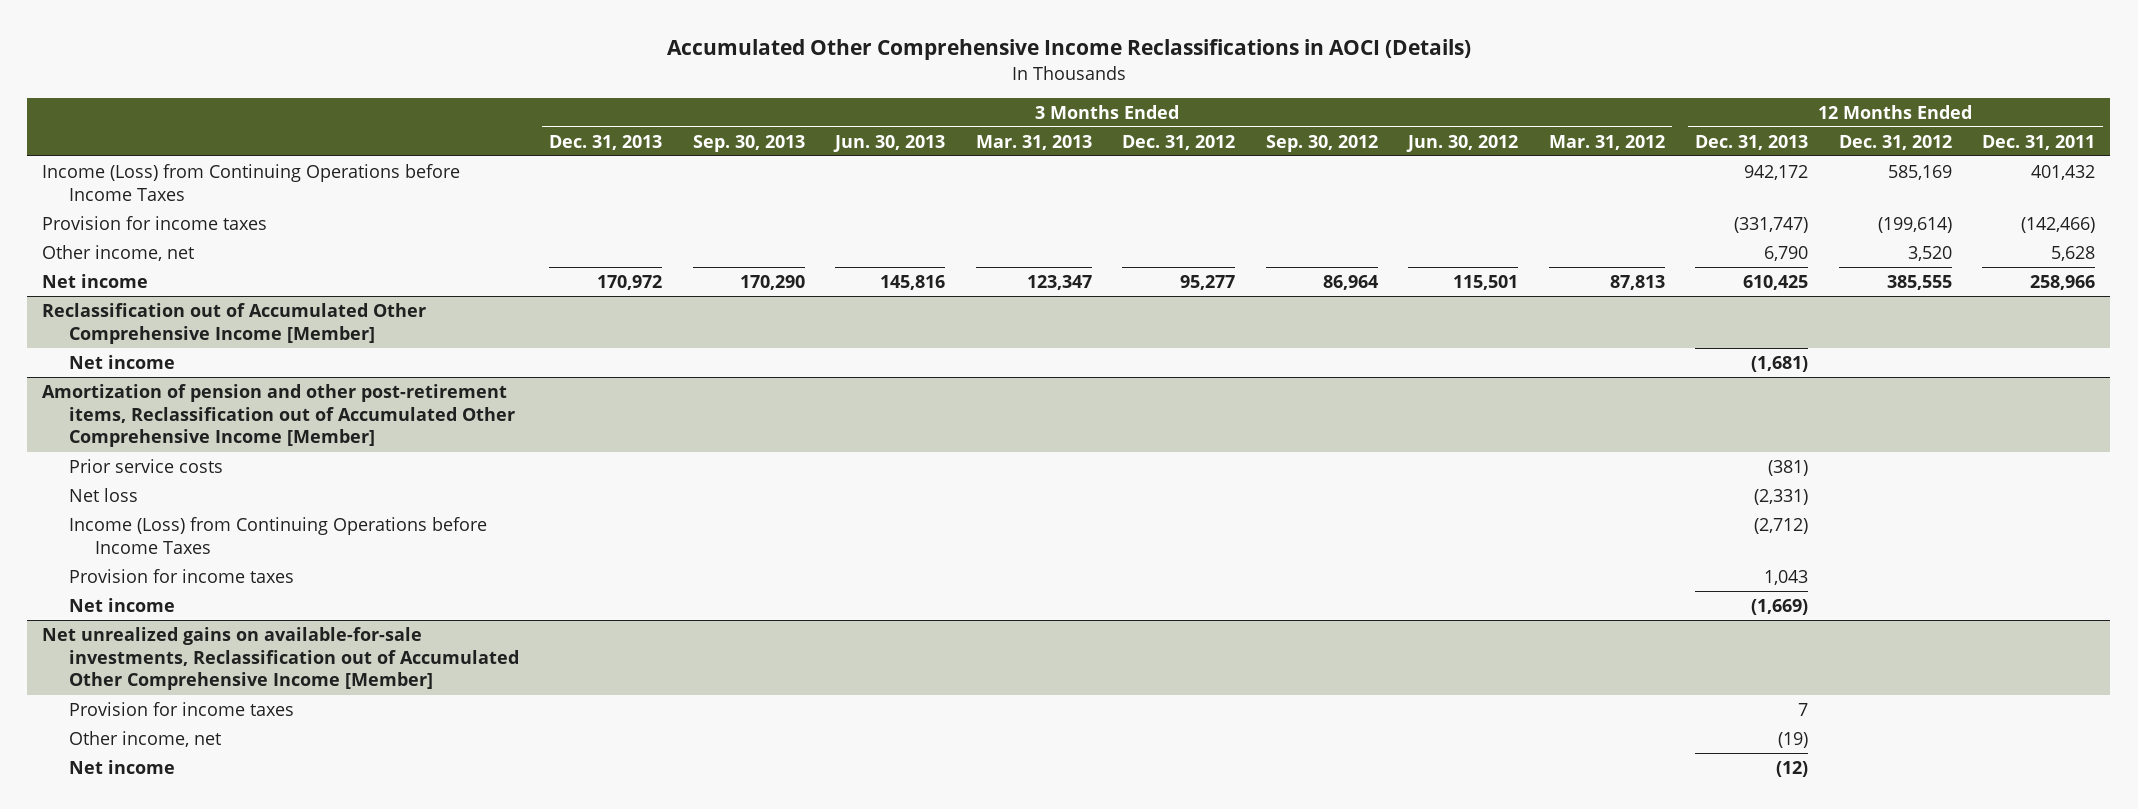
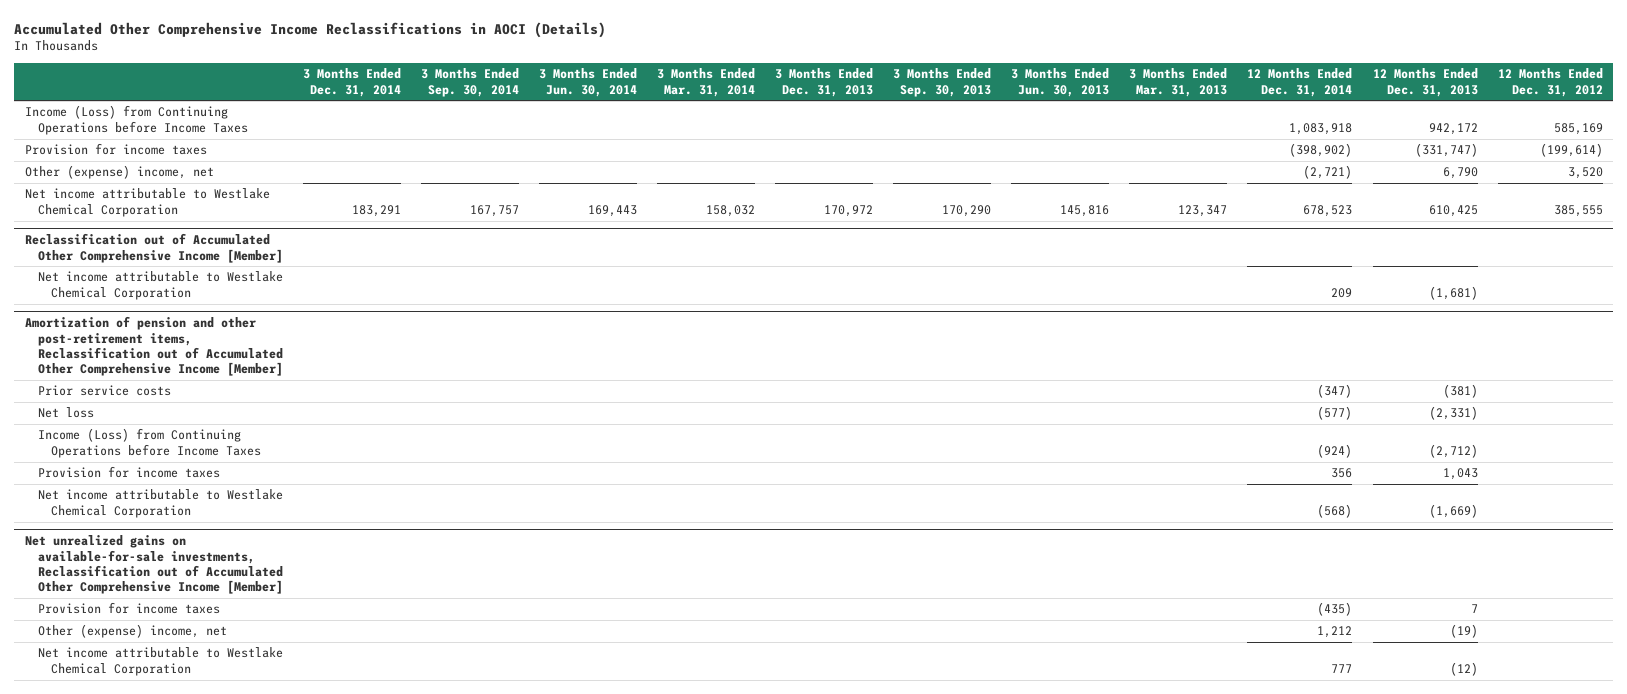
- | 3 Months Ended Dec. 31, 2013 | 3 Months Ended Sep. 30, 2013 | 3 Months Ended Jun. 30, 2013 | 3 Months Ended Mar. 31, 2013 | 3 Months Ended Dec. 31, 2012 | 3 Months Ended Sep. 30, 2012 | 3 Months Ended Jun. 30, 2012 | 3 Months Ended Mar. 31, 2012 | 12 Months Ended Dec. 31, 2013 | 12 Months Ended Dec. 31, 2012 | 12 Months Ended Dec. 31, 2011
+ | 3 Months Ended Dec. 31, 2014 | 3 Months Ended Sep. 30, 2014 | 3 Months Ended Jun. 30, 2014 | 3 Months Ended Mar. 31, 2014 | 3 Months Ended Dec. 31, 2013 | 3 Months Ended Sep. 30, 2013 | 3 Months Ended Jun. 30, 2013 | 3 Months Ended Mar. 31, 2013 | 12 Months Ended Dec. 31, 2014 | 12 Months Ended Dec. 31, 2013 | 12 Months Ended Dec. 31, 2012
- Other income, net | | | | | | | | | 6,790 | 3,520 | 5,628
- Net income | 170,972 | 170,290 | 145,816 | 123,347 | 95,277 | 86,964 | 115,501 | 87,813 | 610,425 | 385,555 | 258,966
+ Other (expense) income, net | | | | | | | | | (2,721) | 6,790 | 3,520
+ Net income attributable to Westlake Chemical Corporation | 183,291 | 167,757 | 169,443 | 158,032 | 170,972 | 170,290 | 145,816 | 123,347 | 678,523 | 610,425 | 385,555
@ Reclassification out of Accumulated Other Comprehensive Income [Member]
- Net income | | | | | | | | | (1,681) | |
+ Net income attributable to Westlake Chemical Corporation | | | | | | | | | 209 | (1,681) |
@ Amortization of pension and other post-retirement items, Reclassification out of Accumulated Other Comprehensive Income [Member]
- Net income | | | | | | | | | (1,669) | |
+ Net income attributable to Westlake Chemical Corporation | | | | | | | | | (568) | (1,669) |
@ Net unrealized gains on available-for-sale investments, Reclassification out of Accumulated Other Comprehensive Income [Member]
- Other income, net | | | | | | | | | (19) | |
- Net income | | | | | | | | | (12) | |
+ Other (expense) income, net | | | | | | | | | 1,212 | (19) |
+ Net income attributable to Westlake Chemical Corporation | | | | | | | | | 777 | (12) |

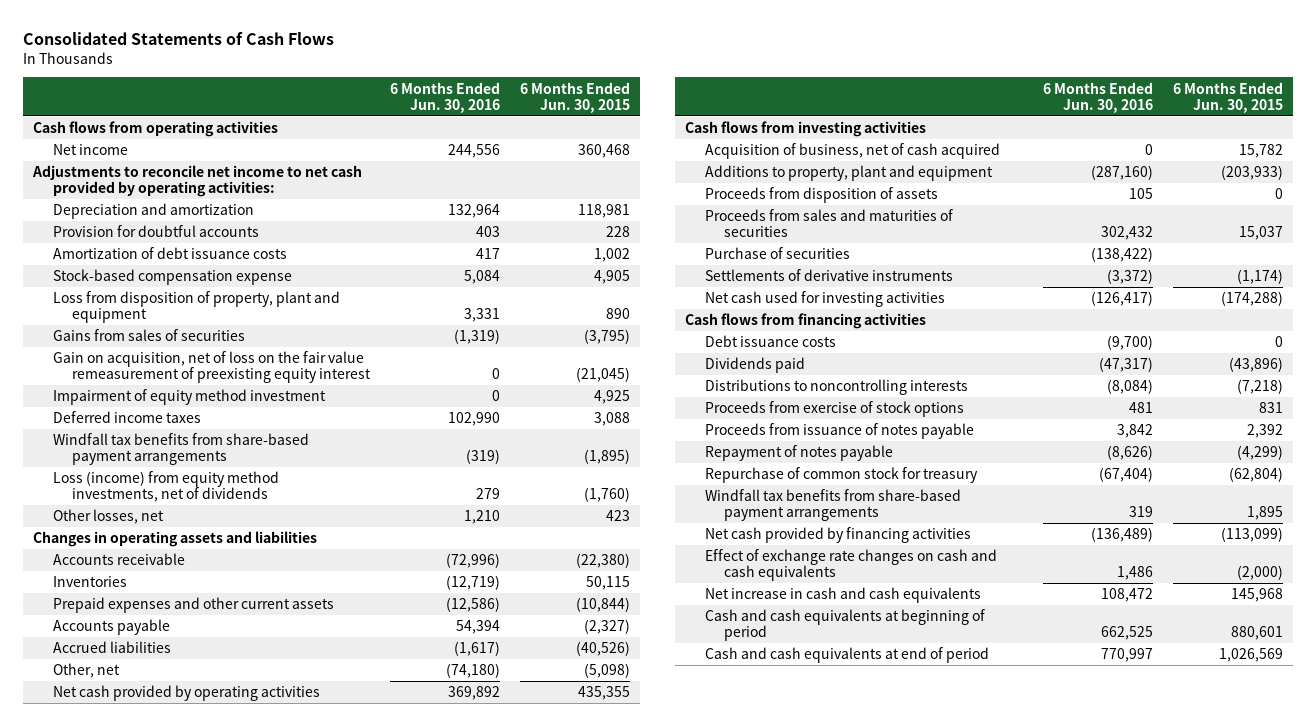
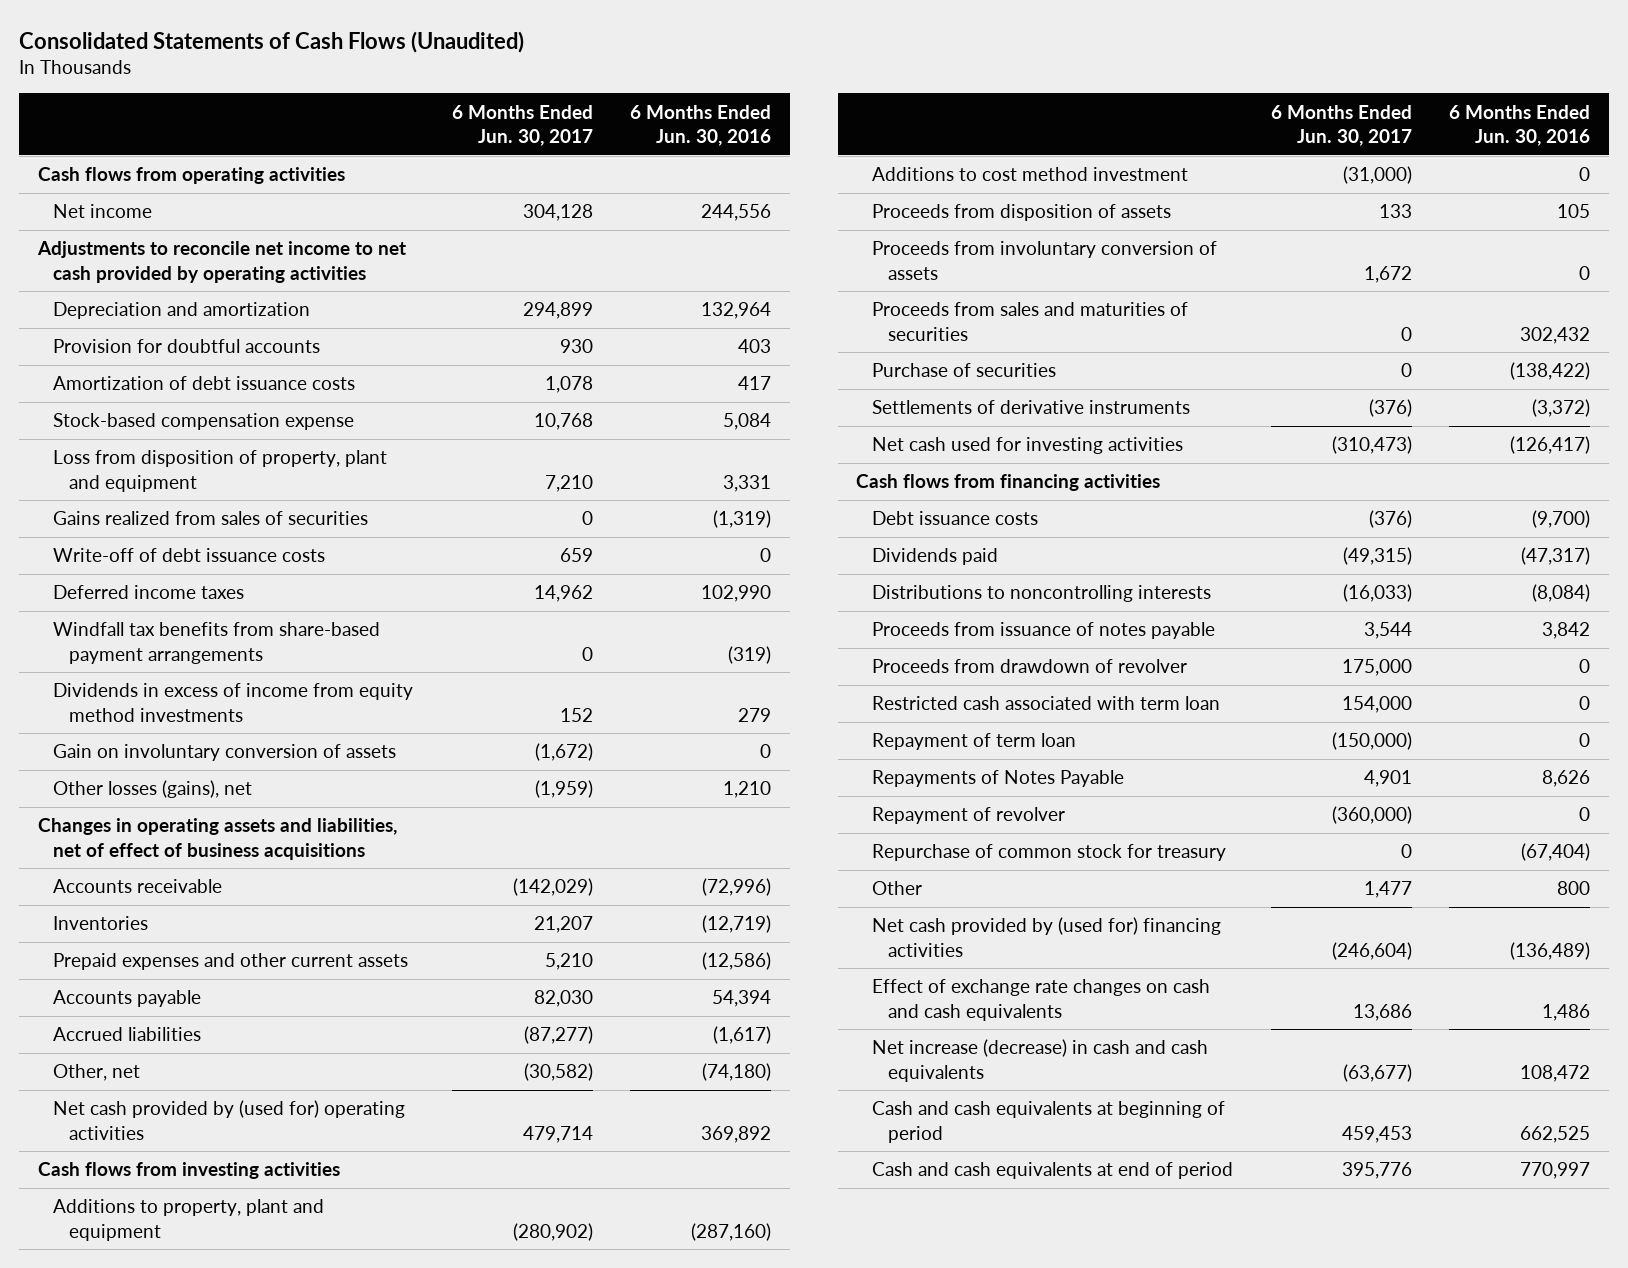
- Consolidated Statements of Cash Flows
+ Consolidated Statements of Cash Flows (Unaudited)
- | 6 Months Ended Jun. 30, 2016 | 6 Months Ended Jun. 30, 2015
+ | 6 Months Ended Jun. 30, 2017 | 6 Months Ended Jun. 30, 2016
- Adjustments to reconcile net income to net cash provided by operating activities:
+ Adjustments to reconcile net income to net cash provided by operating activities
- Gains from sales of securities | (1,319) | (3,795)
- Gain on acquisition, net of loss on the fair value remeasurement of preexisting equity interest | 0 | (21,045)
- Impairment of equity method investment | 0 | 4,925
+ Gains realized from sales of securities | 0 | (1,319)
+ Write-off of debt issuance costs | 659 | 0
- Loss (income) from equity method investments, net of dividends | 279 | (1,760)
- Other losses, net | 1,210 | 423
- Changes in operating assets and liabilities
+ Dividends in excess of income from equity method investments | 152 | 279
+ Gain on involuntary conversion of assets | (1,672) | 0
+ Other losses (gains), net | (1,959) | 1,210
+ Changes in operating assets and liabilities, net of effect of business acquisitions
- Net cash provided by operating activities | 369,892 | 435,355
+ Net cash provided by (used for) operating activities | 479,714 | 369,892
- Acquisition of business, net of cash acquired | 0 | 15,782
+ Additions to cost method investment | (31,000) | 0
+ Proceeds from involuntary conversion of assets | 1,672 | 0
- Proceeds from exercise of stock options | 481 | 831
- Repayment of notes payable | (8,626) | (4,299)
+ Proceeds from drawdown of revolver | 175,000 | 0
+ Restricted cash associated with term loan | 154,000 | 0
+ Repayment of term loan | (150,000) | 0
+ Repayments of Notes Payable | 4,901 | 8,626
+ Repayment of revolver | (360,000) | 0
- Windfall tax benefits from share-based payment arrangements | 319 | 1,895
- Net cash provided by financing activities | (136,489) | (113,099)
+ Other | 1,477 | 800
+ Net cash provided by (used for) financing activities | (246,604) | (136,489)
- Net increase in cash and cash equivalents | 108,472 | 145,968
+ Net increase (decrease) in cash and cash equivalents | (63,677) | 108,472

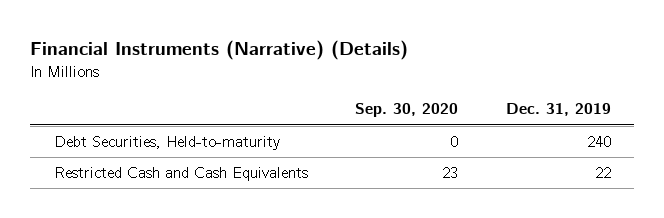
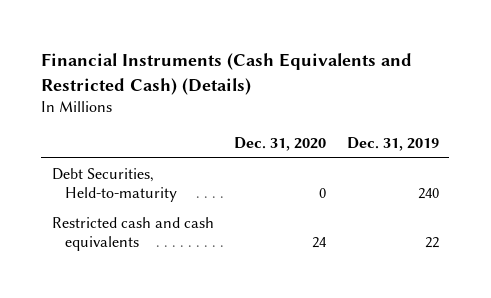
- Financial Instruments (Narrative) (Details)
+ Financial Instruments (Cash Equivalents and Restricted Cash) (Details)
- | Sep. 30, 2020 | Dec. 31, 2019
+ | Dec. 31, 2020 | Dec. 31, 2019
- Restricted Cash and Cash Equivalents | 23 | 22
+ Restricted cash and cash equivalents | 24 | 22

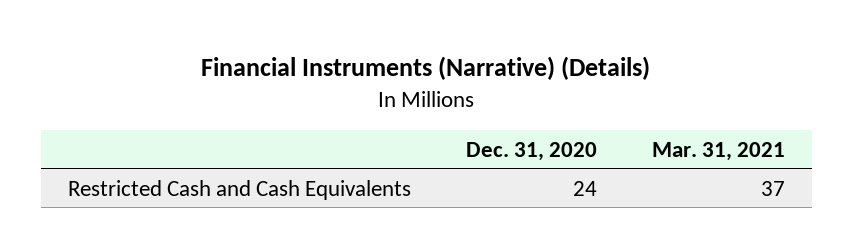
- Financial Instruments (Cash Equivalents and Restricted Cash) (Details)
+ Financial Instruments (Narrative) (Details)
- | Dec. 31, 2020 | Dec. 31, 2019
+ | Dec. 31, 2020 | Mar. 31, 2021
- Debt Securities, Held-to-maturity | 0 | 240
- Restricted cash and cash equivalents | 24 | 22
+ Restricted Cash and Cash Equivalents | 24 | 37

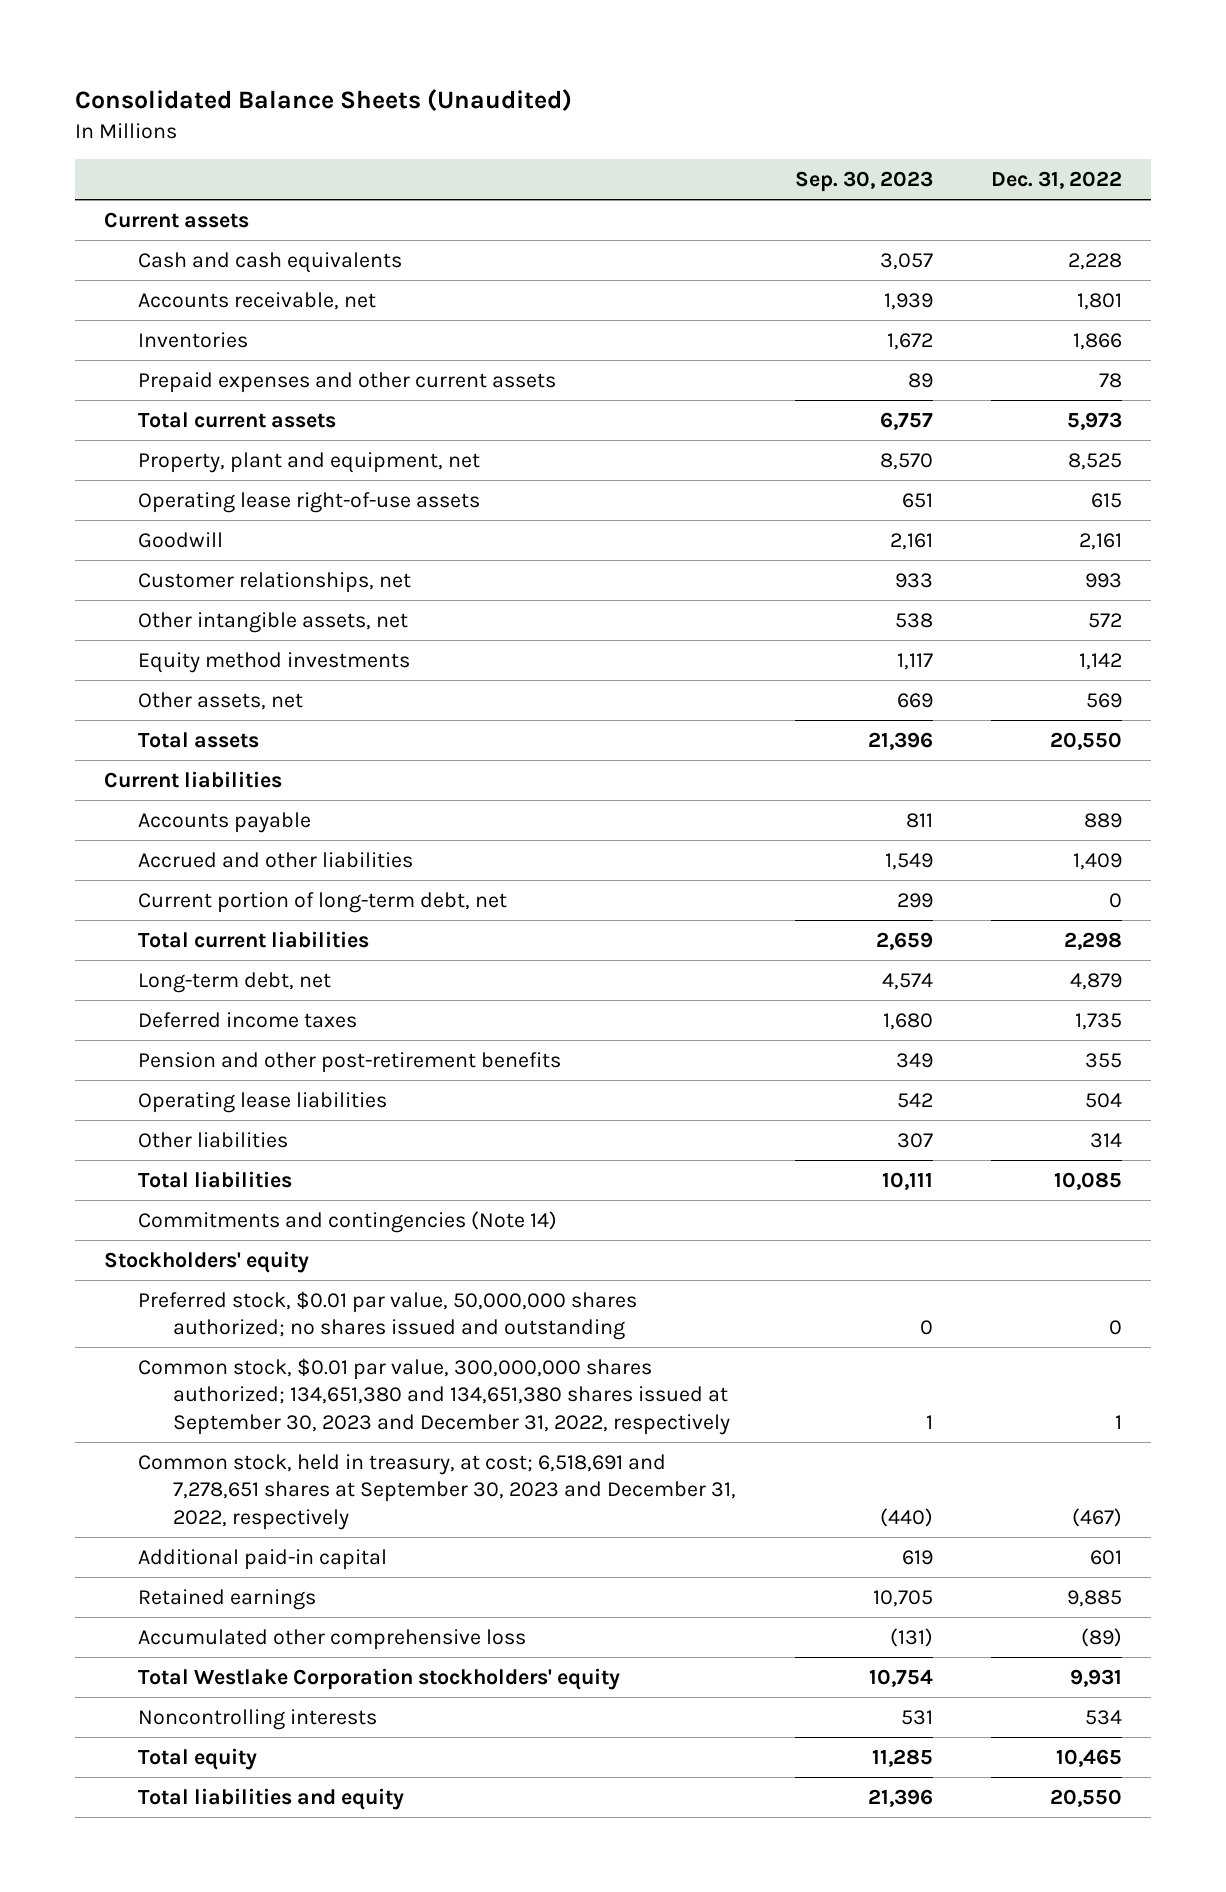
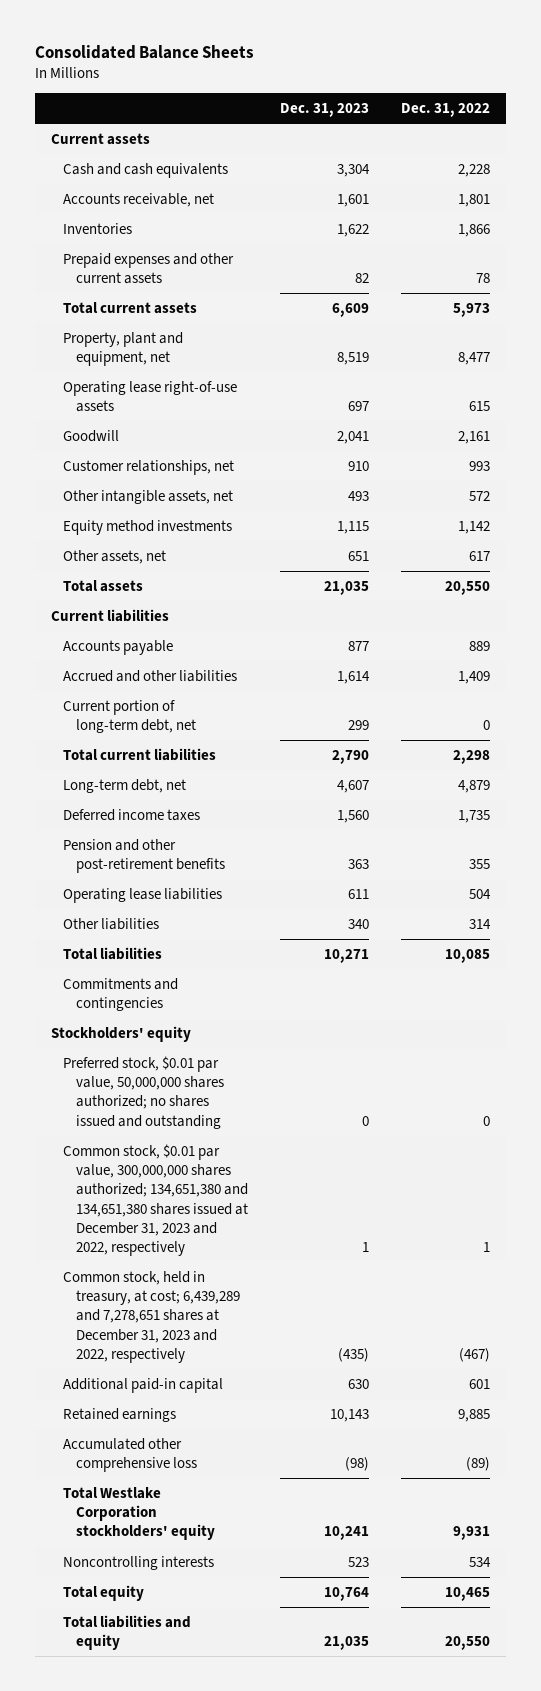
- Consolidated Balance Sheets (Unaudited)
+ Consolidated Balance Sheets
- | Sep. 30, 2023 | Dec. 31, 2022
+ | Dec. 31, 2023 | Dec. 31, 2022
- Property, plant and equipment, net | 8,570 | 8,525
+ Property, plant and equipment, net | 8,519 | 8,477
- Other assets, net | 669 | 569
+ Other assets, net | 651 | 617
- Commitments and contingencies (Note 14)
+ Commitments and contingencies
- Common stock, $0.01 par value, 300,000,000 shares authorized; 134,651,380 and 134,651,380 shares issued at September 30, 2023 and December 31, 2022, respectively | 1 | 1
- Common stock, held in treasury, at cost; 6,518,691 and 7,278,651 shares at September 30, 2023 and December 31, 2022, respectively | (440) | (467)
+ Common stock, $0.01 par value, 300,000,000 shares authorized; 134,651,380 and 134,651,380 shares issued at December 31, 2023 and 2022, respectively | 1 | 1
+ Common stock, held in treasury, at cost; 6,439,289 and 7,278,651 shares at December 31, 2023 and 2022, respectively | (435) | (467)

